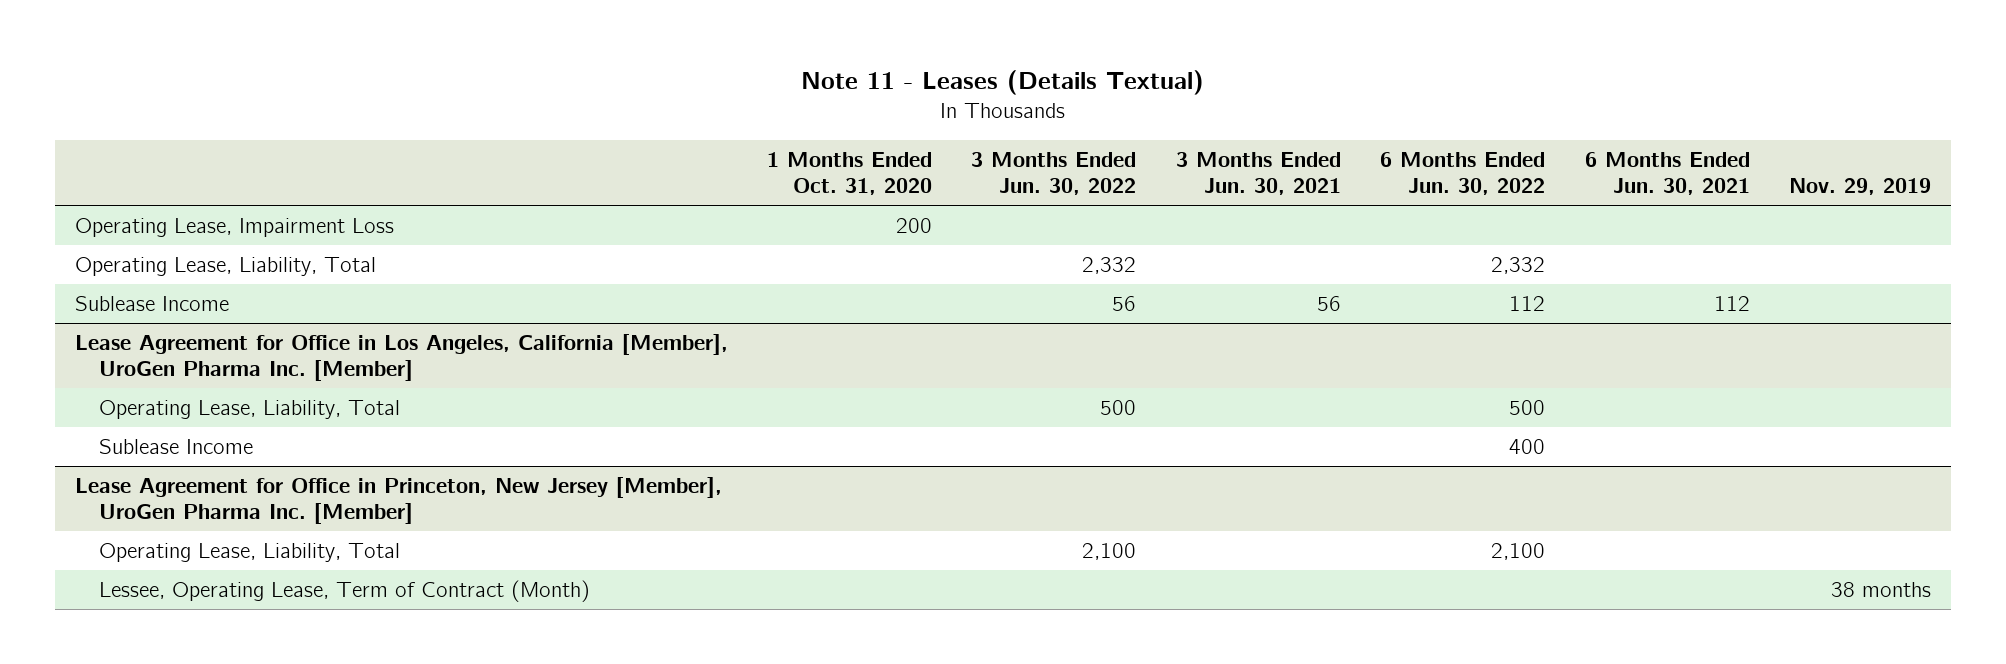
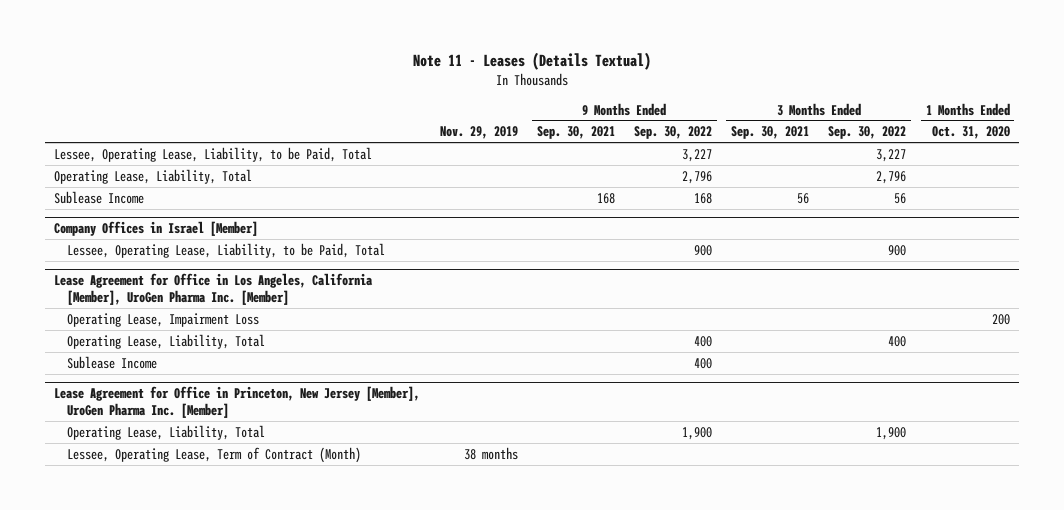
- | 1 Months Ended Oct. 31, 2020 | 3 Months Ended Jun. 30, 2022 | 3 Months Ended Jun. 30, 2021 | 6 Months Ended Jun. 30, 2022 | 6 Months Ended Jun. 30, 2021 | Nov. 29, 2019
+ | Nov. 29, 2019 | 9 Months Ended Sep. 30, 2021 | 9 Months Ended Sep. 30, 2022 | 3 Months Ended Sep. 30, 2021 | 3 Months Ended Sep. 30, 2022 | 1 Months Ended Oct. 31, 2020
- Operating Lease, Impairment Loss | 200 | | | | |
+ Lessee, Operating Lease, Liability, to be Paid, Total | | | 3,227 | | 3,227 |
+ Company Offices in Israel [Member]
+ Lessee, Operating Lease, Liability, to be Paid, Total | | | 900 | | 900 |
@ Lease Agreement for Office in Los Angeles, California [Member], UroGen Pharma Inc. [Member]
+ Operating Lease, Impairment Loss | | | | | | 200

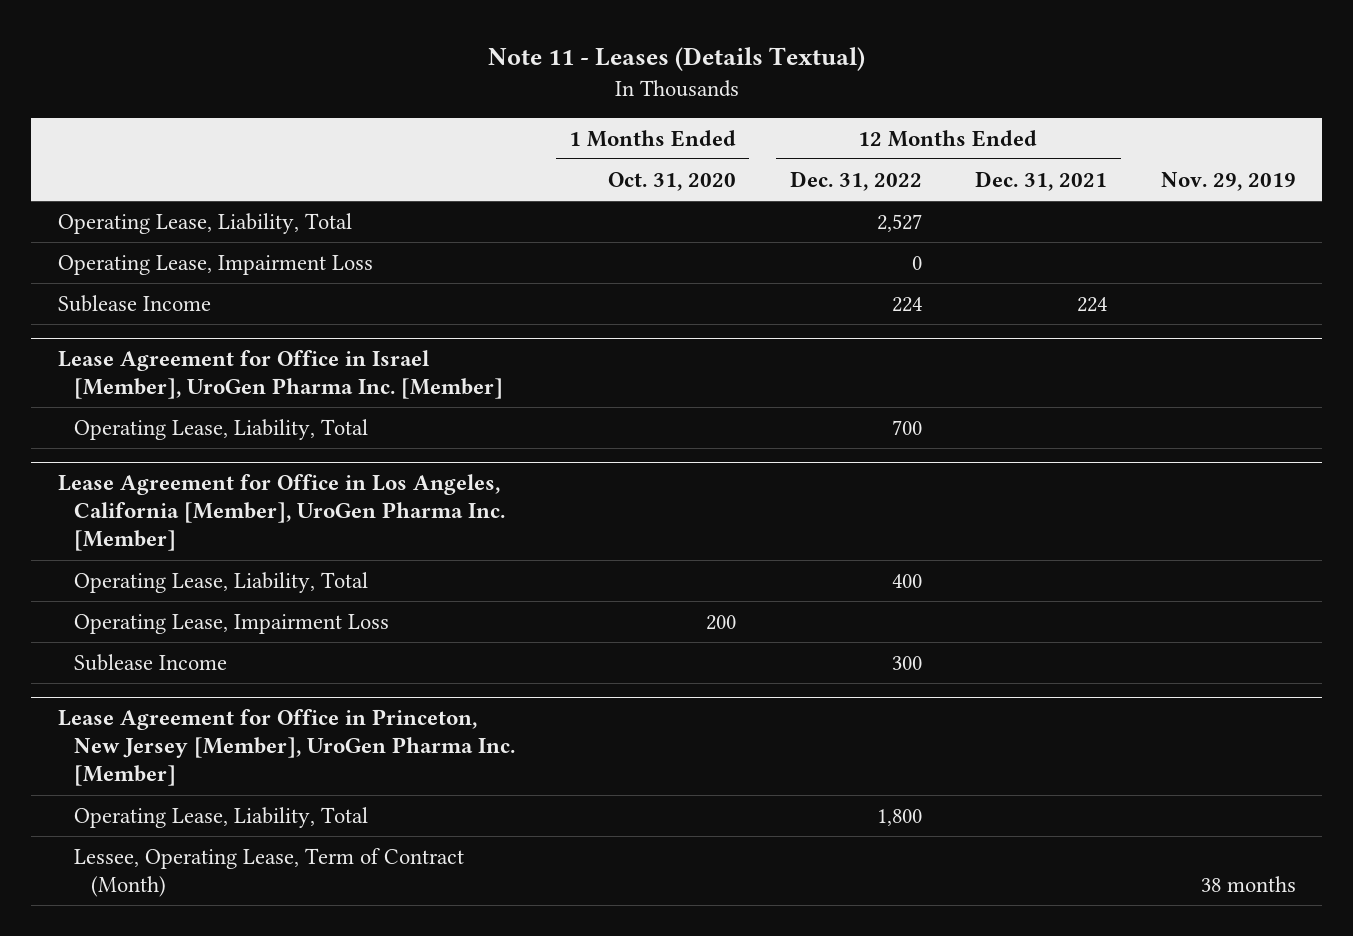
- | Nov. 29, 2019 | 9 Months Ended Sep. 30, 2021 | 9 Months Ended Sep. 30, 2022 | 3 Months Ended Sep. 30, 2021 | 3 Months Ended Sep. 30, 2022 | 1 Months Ended Oct. 31, 2020
+ | 1 Months Ended Oct. 31, 2020 | 12 Months Ended Dec. 31, 2022 | 12 Months Ended Dec. 31, 2021 | Nov. 29, 2019
- Lessee, Operating Lease, Liability, to be Paid, Total | | | 3,227 | | 3,227 |
+ Operating Lease, Impairment Loss | | 0 | |
- Company Offices in Israel [Member]
- Lessee, Operating Lease, Liability, to be Paid, Total | | | 900 | | 900 |
+ Lease Agreement for Office in Israel [Member], UroGen Pharma Inc. [Member]
+ Operating Lease, Liability, Total | | 700 | |
@ Lease Agreement for Office in Los Angeles, California [Member], UroGen Pharma Inc. [Member]
moved down: Operating Lease, Impairment Loss | 200 | | |

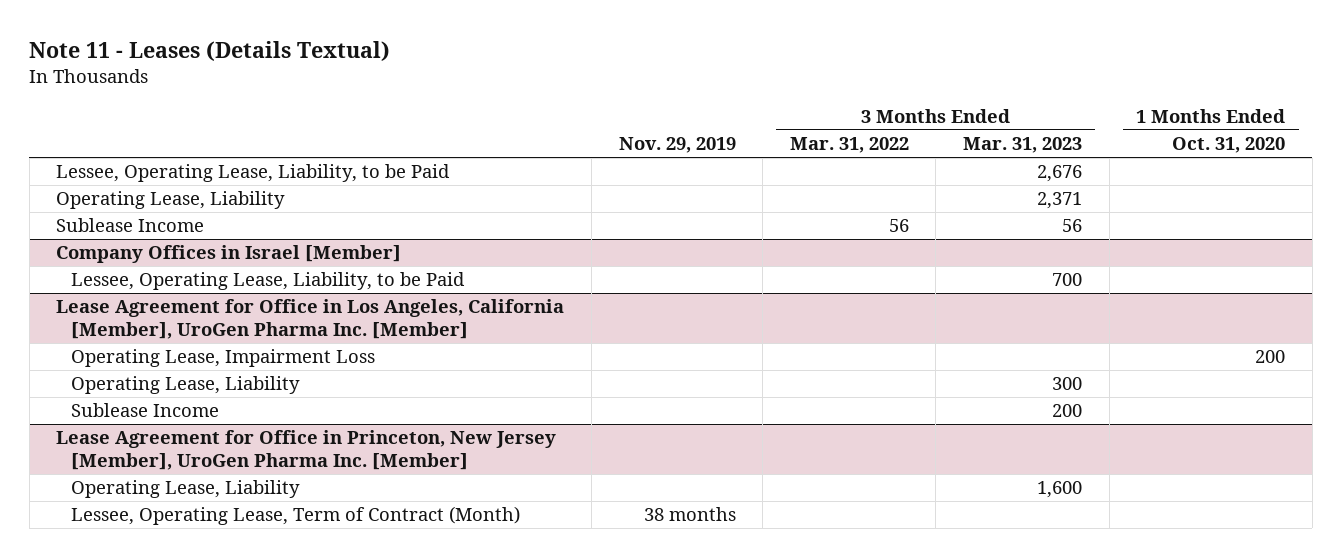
- | 1 Months Ended Oct. 31, 2020 | 12 Months Ended Dec. 31, 2022 | 12 Months Ended Dec. 31, 2021 | Nov. 29, 2019
+ | Nov. 29, 2019 | 3 Months Ended Mar. 31, 2022 | 3 Months Ended Mar. 31, 2023 | 1 Months Ended Oct. 31, 2020
- Operating Lease, Liability, Total | | 2,527 | |
- Operating Lease, Impairment Loss | | 0 | |
+ Lessee, Operating Lease, Liability, to be Paid | | | 2,676 |
+ Operating Lease, Liability | | | 2,371 |
- Lease Agreement for Office in Israel [Member], UroGen Pharma Inc. [Member]
- Operating Lease, Liability, Total | | 700 | |
+ Company Offices in Israel [Member]
+ Lessee, Operating Lease, Liability, to be Paid | | | 700 |
@ Lease Agreement for Office in Los Angeles, California [Member], UroGen Pharma Inc. [Member]
- Operating Lease, Liability, Total | | 400 | |
+ Operating Lease, Liability | | | 300 |
@ Lease Agreement for Office in Princeton, New Jersey [Member], UroGen Pharma Inc. [Member]
- Operating Lease, Liability, Total | | 1,800 | |
+ Operating Lease, Liability | | | 1,600 |

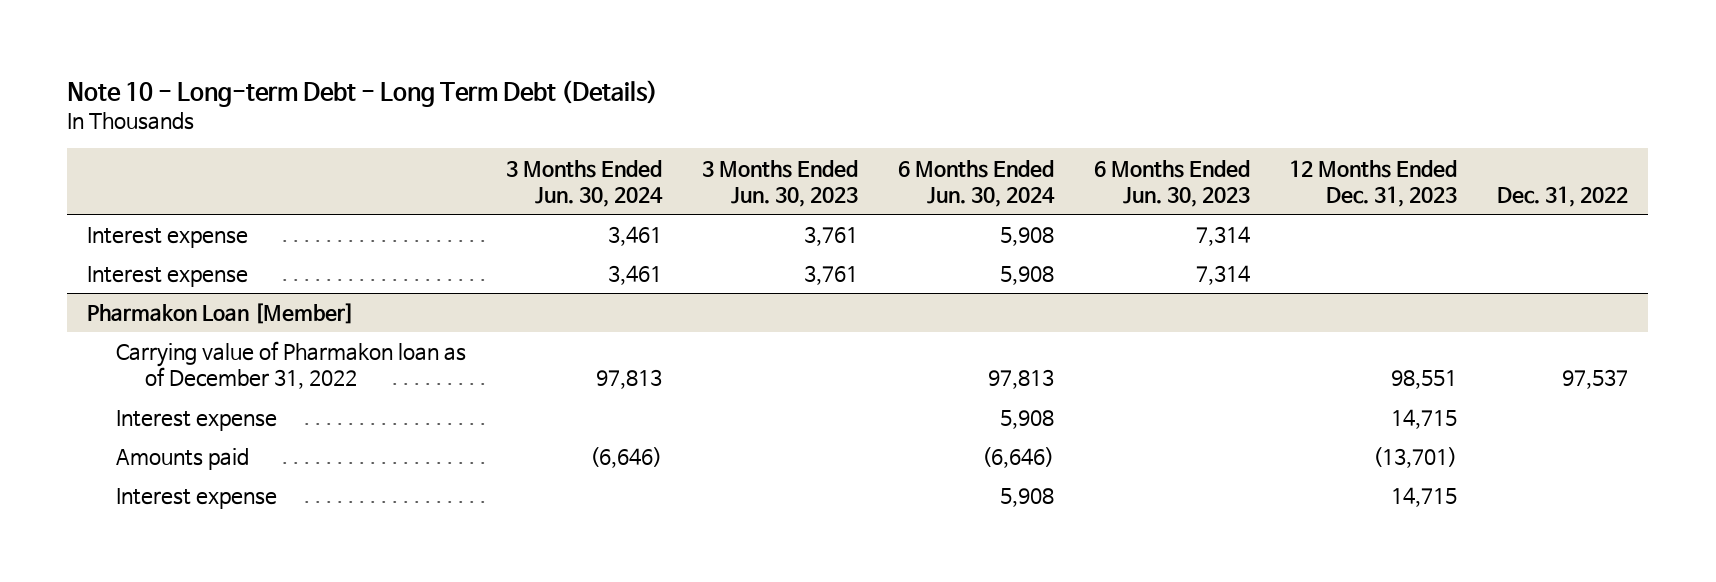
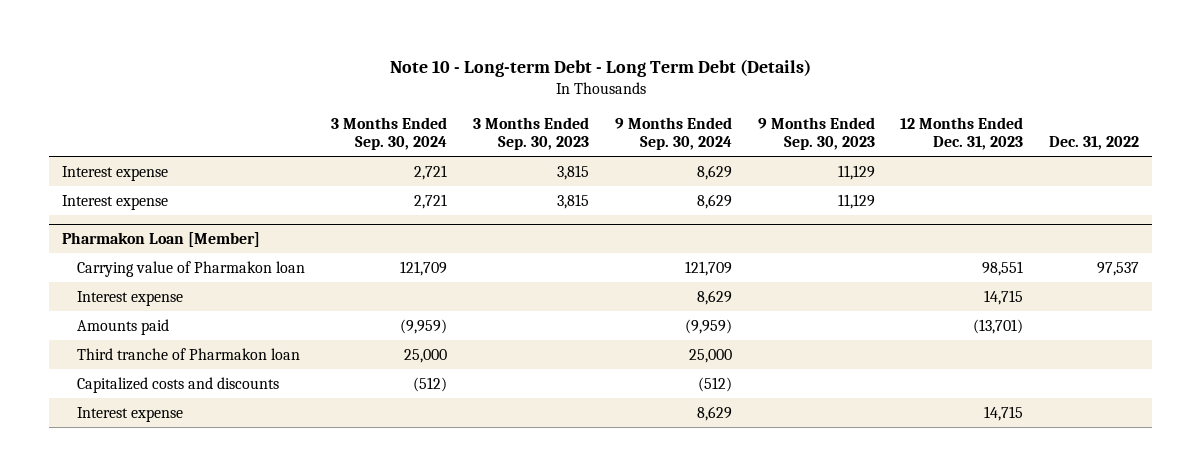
- | 3 Months Ended Jun. 30, 2024 | 3 Months Ended Jun. 30, 2023 | 6 Months Ended Jun. 30, 2024 | 6 Months Ended Jun. 30, 2023 | 12 Months Ended Dec. 31, 2023 | Dec. 31, 2022
+ | 3 Months Ended Sep. 30, 2024 | 3 Months Ended Sep. 30, 2023 | 9 Months Ended Sep. 30, 2024 | 9 Months Ended Sep. 30, 2023 | 12 Months Ended Dec. 31, 2023 | Dec. 31, 2022
@ Pharmakon Loan [Member]
- Carrying value of Pharmakon loan as of December 31, 2022 | 97,813 | | 97,813 | | 98,551 | 97,537
+ Carrying value of Pharmakon loan | 121,709 | | 121,709 | | 98,551 | 97,537
+ Third tranche of Pharmakon loan | 25,000 | | 25,000 | | |
+ Capitalized costs and discounts | (512) | | (512) | | |

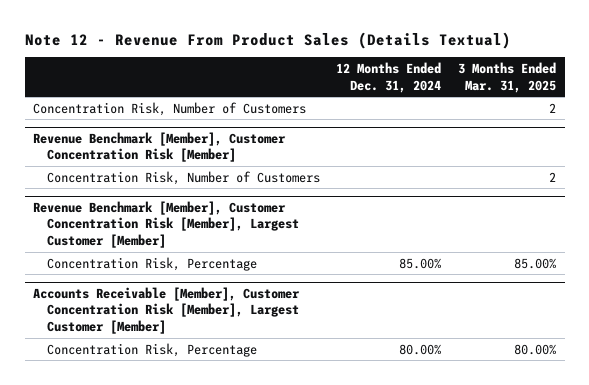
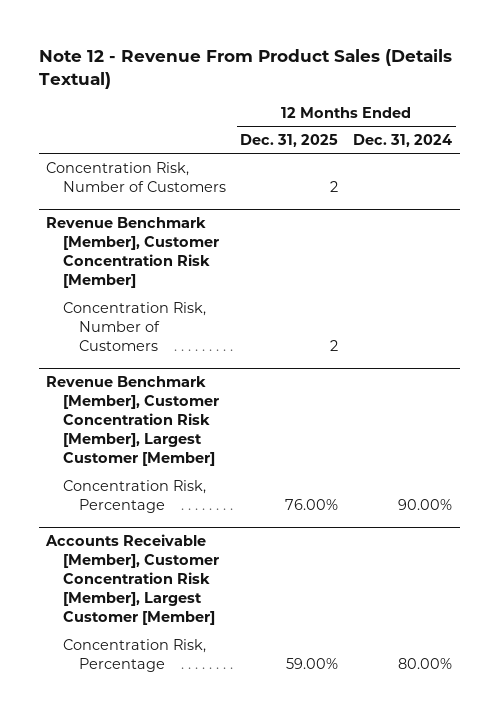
- | 12 Months Ended Dec. 31, 2024 | 3 Months Ended Mar. 31, 2025
+ | 12 Months Ended Dec. 31, 2025 | 12 Months Ended Dec. 31, 2024
@ Revenue Benchmark [Member], Customer Concentration Risk [Member], Largest Customer [Member]
- Concentration Risk, Percentage | 85.00% | 85.00%
+ Concentration Risk, Percentage | 76.00% | 90.00%

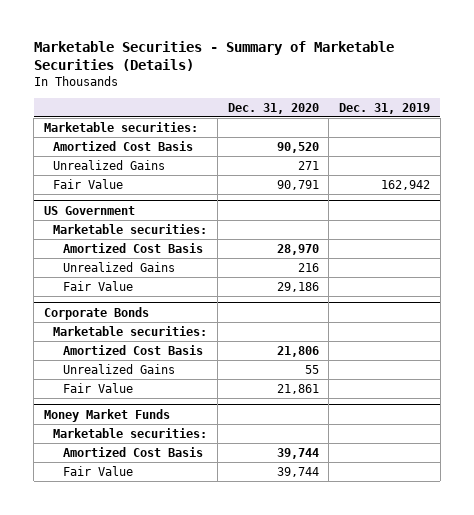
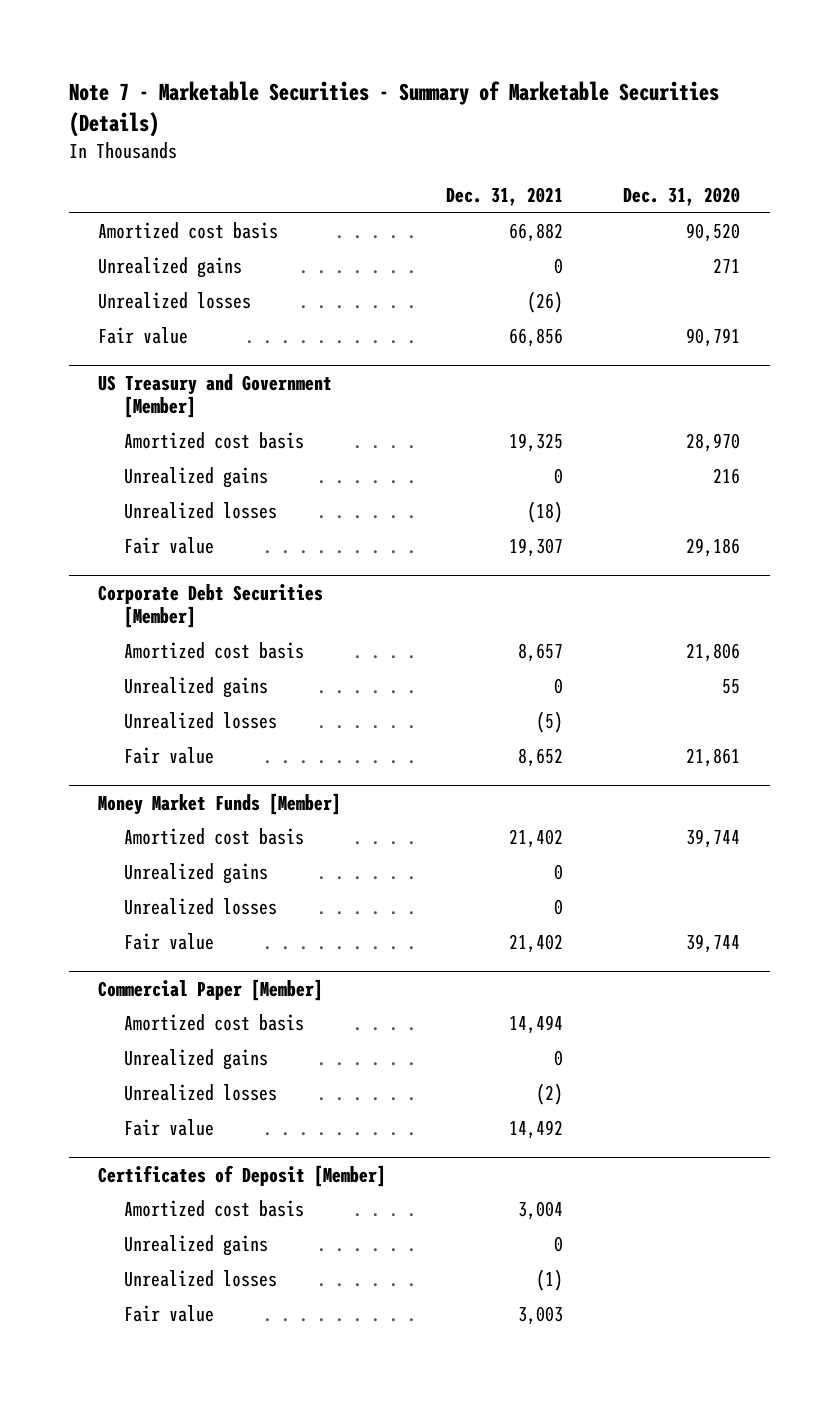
- Marketable Securities - Summary of Marketable Securities (Details)
+ Note 7 - Marketable Securities - Summary of Marketable Securities (Details)
- | Dec. 31, 2020 | Dec. 31, 2019
+ | Dec. 31, 2021 | Dec. 31, 2020
- Marketable securities:
- Amortized Cost Basis | 90,520 |
- Unrealized Gains | 271 |
- Fair Value | 90,791 | 162,942
- US Government
- Marketable securities:
- Amortized Cost Basis | 28,970 |
- Unrealized Gains | 216 |
- Fair Value | 29,186 |
- Corporate Bonds
- Marketable securities:
- Amortized Cost Basis | 21,806 |
- Unrealized Gains | 55 |
- Fair Value | 21,861 |
- Money Market Funds
- Marketable securities:
- Amortized Cost Basis | 39,744 |
- Fair Value | 39,744 |
+ Amortized cost basis | 66,882 | 90,520
+ Unrealized gains | 0 | 271
+ Unrealized losses | (26) |
+ Fair value | 66,856 | 90,791
+ US Treasury and Government [Member]
+ Amortized cost basis | 19,325 | 28,970
+ Unrealized gains | 0 | 216
+ Unrealized losses | (18) |
+ Fair value | 19,307 | 29,186
+ Corporate Debt Securities [Member]
+ Amortized cost basis | 8,657 | 21,806
+ Unrealized gains | 0 | 55
+ Unrealized losses | (5) |
+ Fair value | 8,652 | 21,861
+ Money Market Funds [Member]
+ Amortized cost basis | 21,402 | 39,744
+ Unrealized gains | 0 |
+ Unrealized losses | 0 |
+ Fair value | 21,402 | 39,744
+ Commercial Paper [Member]
+ Amortized cost basis | 14,494 |
+ Unrealized gains | 0 |
+ Unrealized losses | (2) |
+ Fair value | 14,492 |
+ Certificates of Deposit [Member]
+ Amortized cost basis | 3,004 |
+ Unrealized gains | 0 |
+ Unrealized losses | (1) |
+ Fair value | 3,003 |

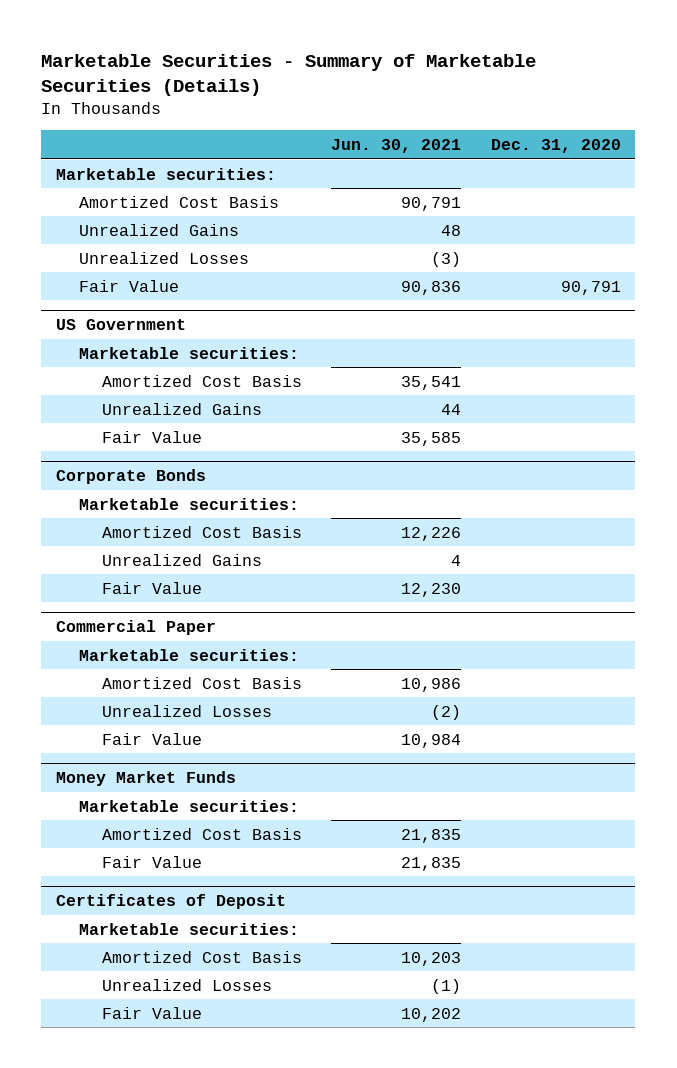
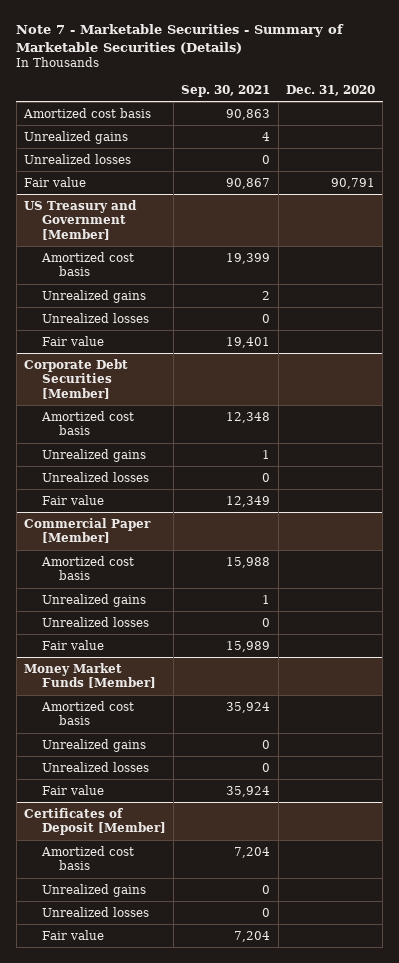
- Marketable Securities - Summary of Marketable Securities (Details)
+ Note 7 - Marketable Securities - Summary of Marketable Securities (Details)
- | Jun. 30, 2021 | Dec. 31, 2020
+ | Sep. 30, 2021 | Dec. 31, 2020
- Marketable securities:
- Amortized Cost Basis | 90,791 |
- Unrealized Gains | 48 |
- Unrealized Losses | (3) |
- Fair Value | 90,836 | 90,791
- US Government
- Marketable securities:
- Amortized Cost Basis | 35,541 |
- Unrealized Gains | 44 |
- Fair Value | 35,585 |
- Corporate Bonds
- Marketable securities:
- Amortized Cost Basis | 12,226 |
- Unrealized Gains | 4 |
- Fair Value | 12,230 |
- Commercial Paper
- Marketable securities:
- Amortized Cost Basis | 10,986 |
- Unrealized Losses | (2) |
- Fair Value | 10,984 |
- Money Market Funds
- Marketable securities:
- Amortized Cost Basis | 21,835 |
- Fair Value | 21,835 |
- Certificates of Deposit
- Marketable securities:
- Amortized Cost Basis | 10,203 |
- Unrealized Losses | (1) |
- Fair Value | 10,202 |
+ Amortized cost basis | 90,863 |
+ Unrealized gains | 4 |
+ Unrealized losses | 0 |
+ Fair value | 90,867 | 90,791
+ US Treasury and Government [Member]
+ Amortized cost basis | 19,399 |
+ Unrealized gains | 2 |
+ Unrealized losses | 0 |
+ Fair value | 19,401 |
+ Corporate Debt Securities [Member]
+ Amortized cost basis | 12,348 |
+ Unrealized gains | 1 |
+ Unrealized losses | 0 |
+ Fair value | 12,349 |
+ Commercial Paper [Member]
+ Amortized cost basis | 15,988 |
+ Unrealized gains | 1 |
+ Unrealized losses | 0 |
+ Fair value | 15,989 |
+ Money Market Funds [Member]
+ Amortized cost basis | 35,924 |
+ Unrealized gains | 0 |
+ Unrealized losses | 0 |
+ Fair value | 35,924 |
+ Certificates of Deposit [Member]
+ Amortized cost basis | 7,204 |
+ Unrealized gains | 0 |
+ Unrealized losses | 0 |
+ Fair value | 7,204 |

